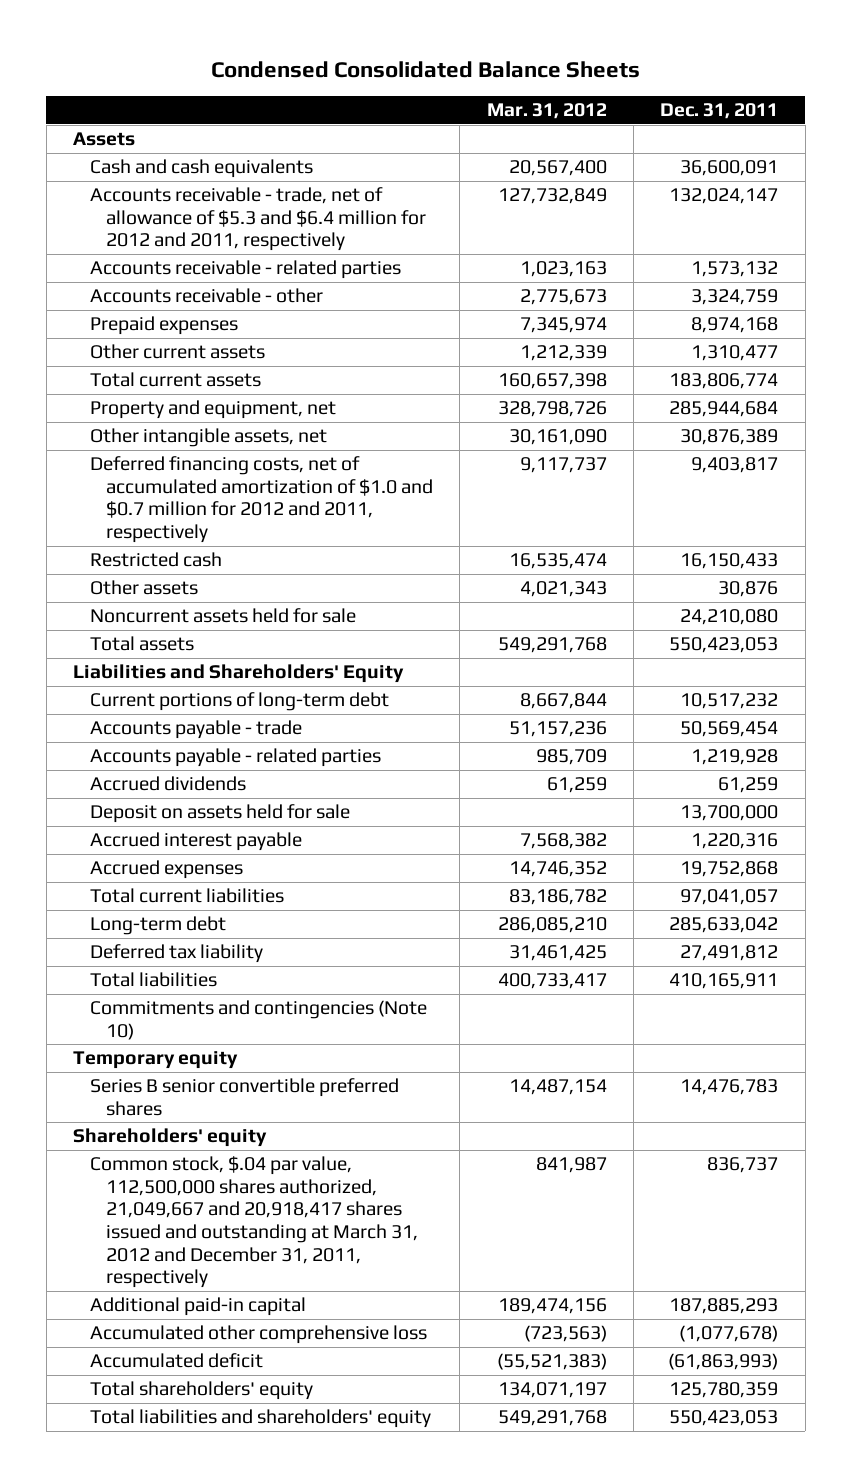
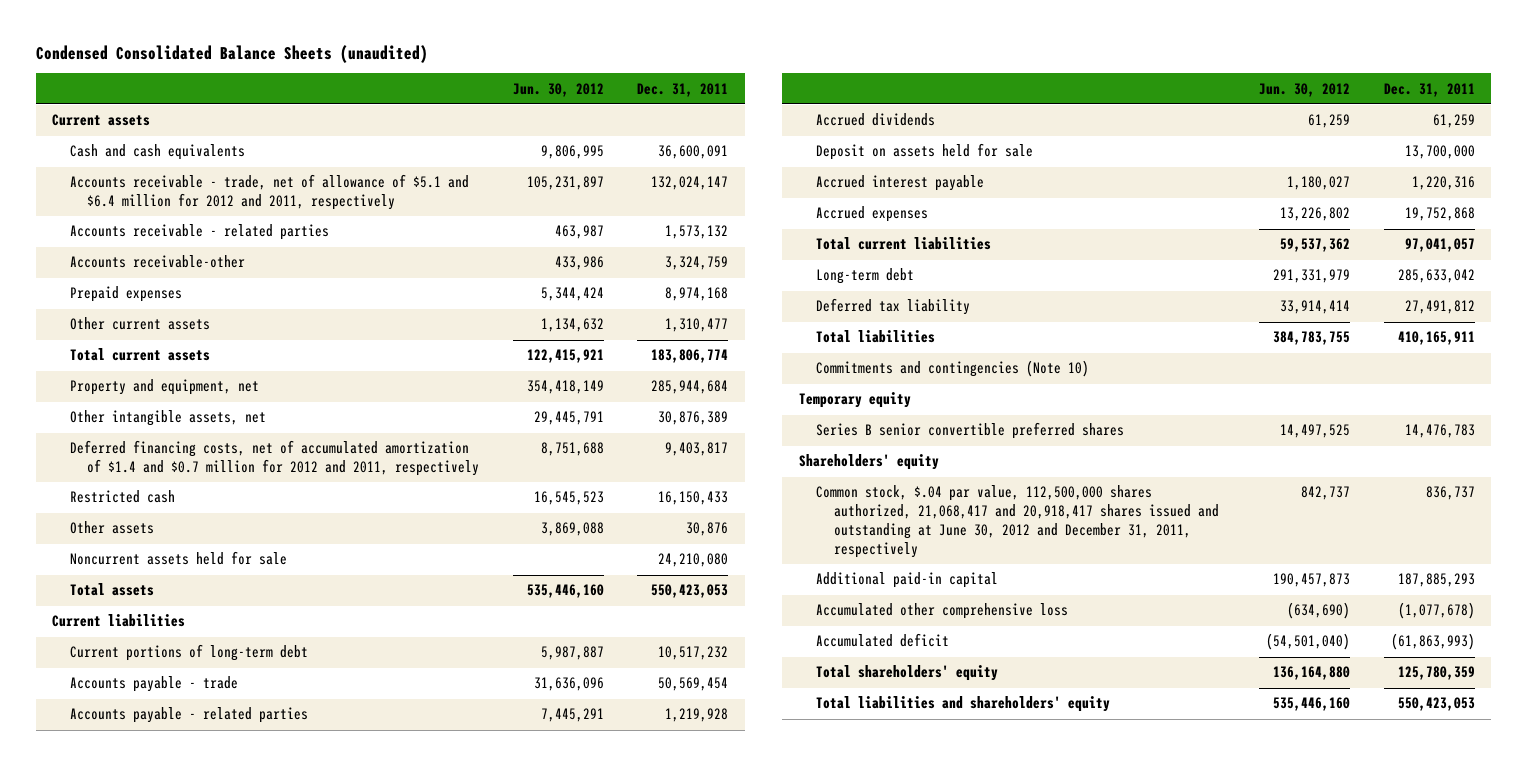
- Condensed Consolidated Balance Sheets
+ Condensed Consolidated Balance Sheets (unaudited)
- | Mar. 31, 2012 | Dec. 31, 2011
+ | Jun. 30, 2012 | Dec. 31, 2011
- Assets
+ Current assets
- Accounts receivable - trade, net of allowance of $5.3 and $6.4 million for 2012 and 2011, respectively | 127,732,849 | 132,024,147
+ Accounts receivable - trade, net of allowance of $5.1 and $6.4 million for 2012 and 2011, respectively | 105,231,897 | 132,024,147
- Accounts receivable - other | 2,775,673 | 3,324,759
+ Accounts receivable-other | 433,986 | 3,324,759
- Deferred financing costs, net of accumulated amortization of $1.0 and $0.7 million for 2012 and 2011, respectively | 9,117,737 | 9,403,817
+ Deferred financing costs, net of accumulated amortization of $1.4 and $0.7 million for 2012 and 2011, respectively | 8,751,688 | 9,403,817
- Liabilities and Shareholders' Equity
+ Current liabilities
- Common stock, $.04 par value, 112,500,000 shares authorized, 21,049,667 and 20,918,417 shares issued and outstanding at March 31, 2012 and December 31, 2011, respectively | 841,987 | 836,737
+ Common stock, $.04 par value, 112,500,000 shares authorized, 21,068,417 and 20,918,417 shares issued and outstanding at June 30, 2012 and December 31, 2011, respectively | 842,737 | 836,737

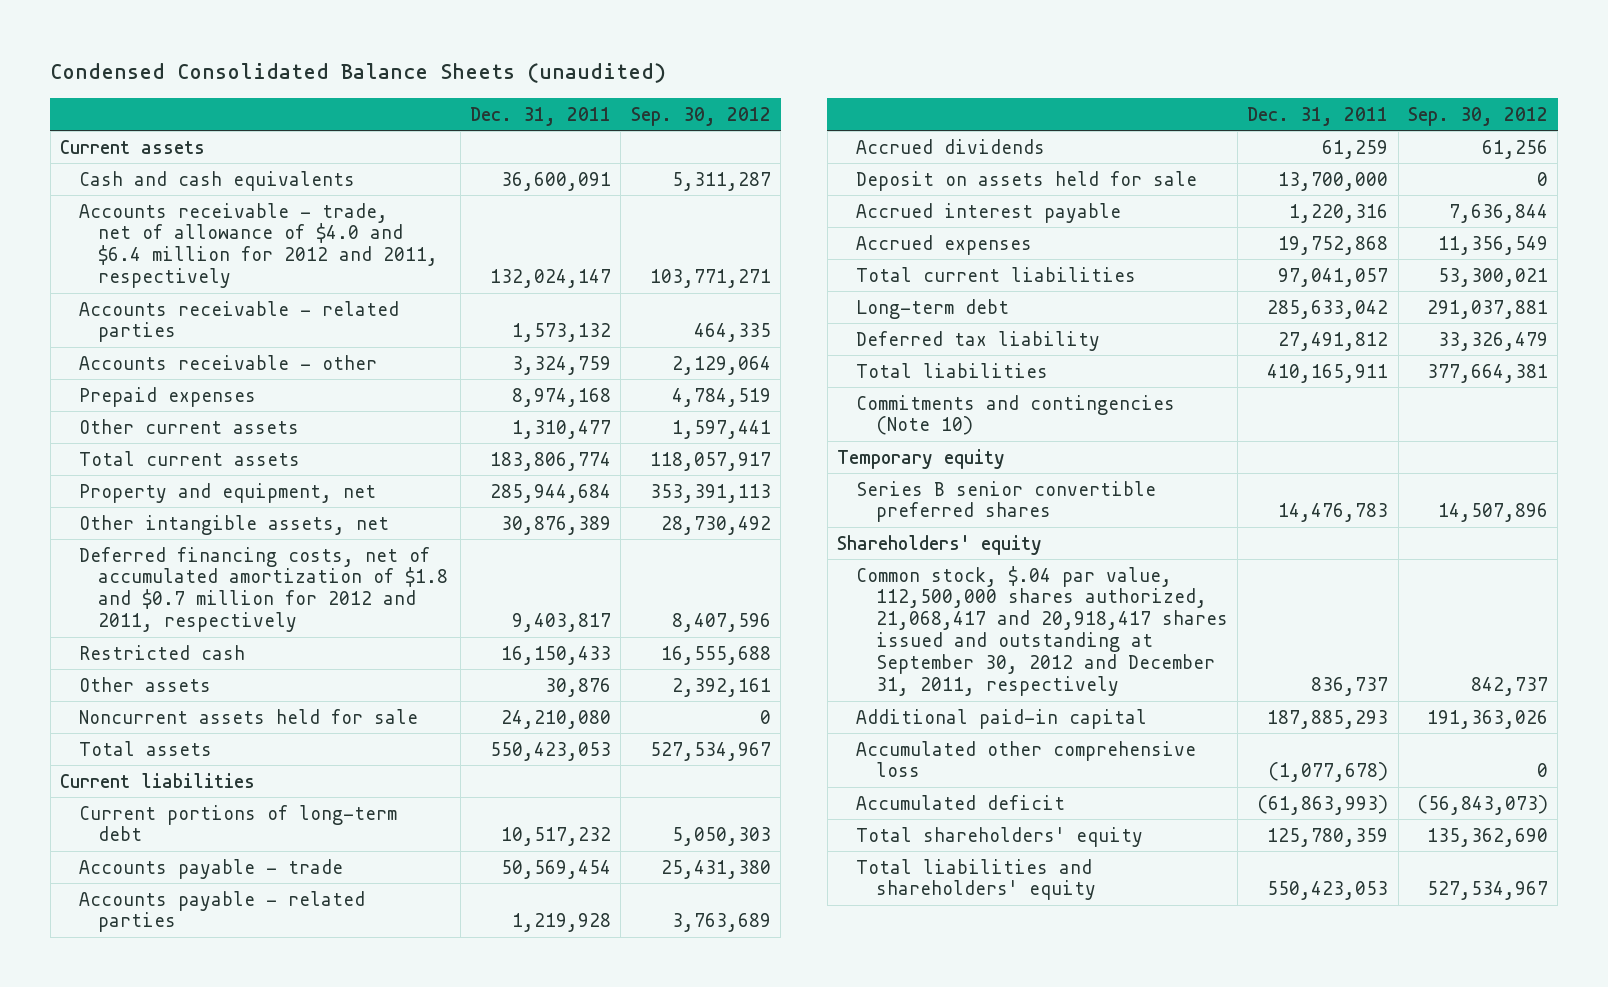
- | Jun. 30, 2012 | Dec. 31, 2011
+ | Dec. 31, 2011 | Sep. 30, 2012
- Accounts receivable - trade, net of allowance of $5.1 and $6.4 million for 2012 and 2011, respectively | 105,231,897 | 132,024,147
+ Accounts receivable - trade, net of allowance of $4.0 and $6.4 million for 2012 and 2011, respectively | 132,024,147 | 103,771,271
- Accounts receivable-other | 433,986 | 3,324,759
+ Accounts receivable - other | 3,324,759 | 2,129,064
- Deferred financing costs, net of accumulated amortization of $1.4 and $0.7 million for 2012 and 2011, respectively | 8,751,688 | 9,403,817
+ Deferred financing costs, net of accumulated amortization of $1.8 and $0.7 million for 2012 and 2011, respectively | 9,403,817 | 8,407,596
- Common stock, $.04 par value, 112,500,000 shares authorized, 21,068,417 and 20,918,417 shares issued and outstanding at June 30, 2012 and December 31, 2011, respectively | 842,737 | 836,737
+ Common stock, $.04 par value, 112,500,000 shares authorized, 21,068,417 and 20,918,417 shares issued and outstanding at September 30, 2012 and December 31, 2011, respectively | 836,737 | 842,737

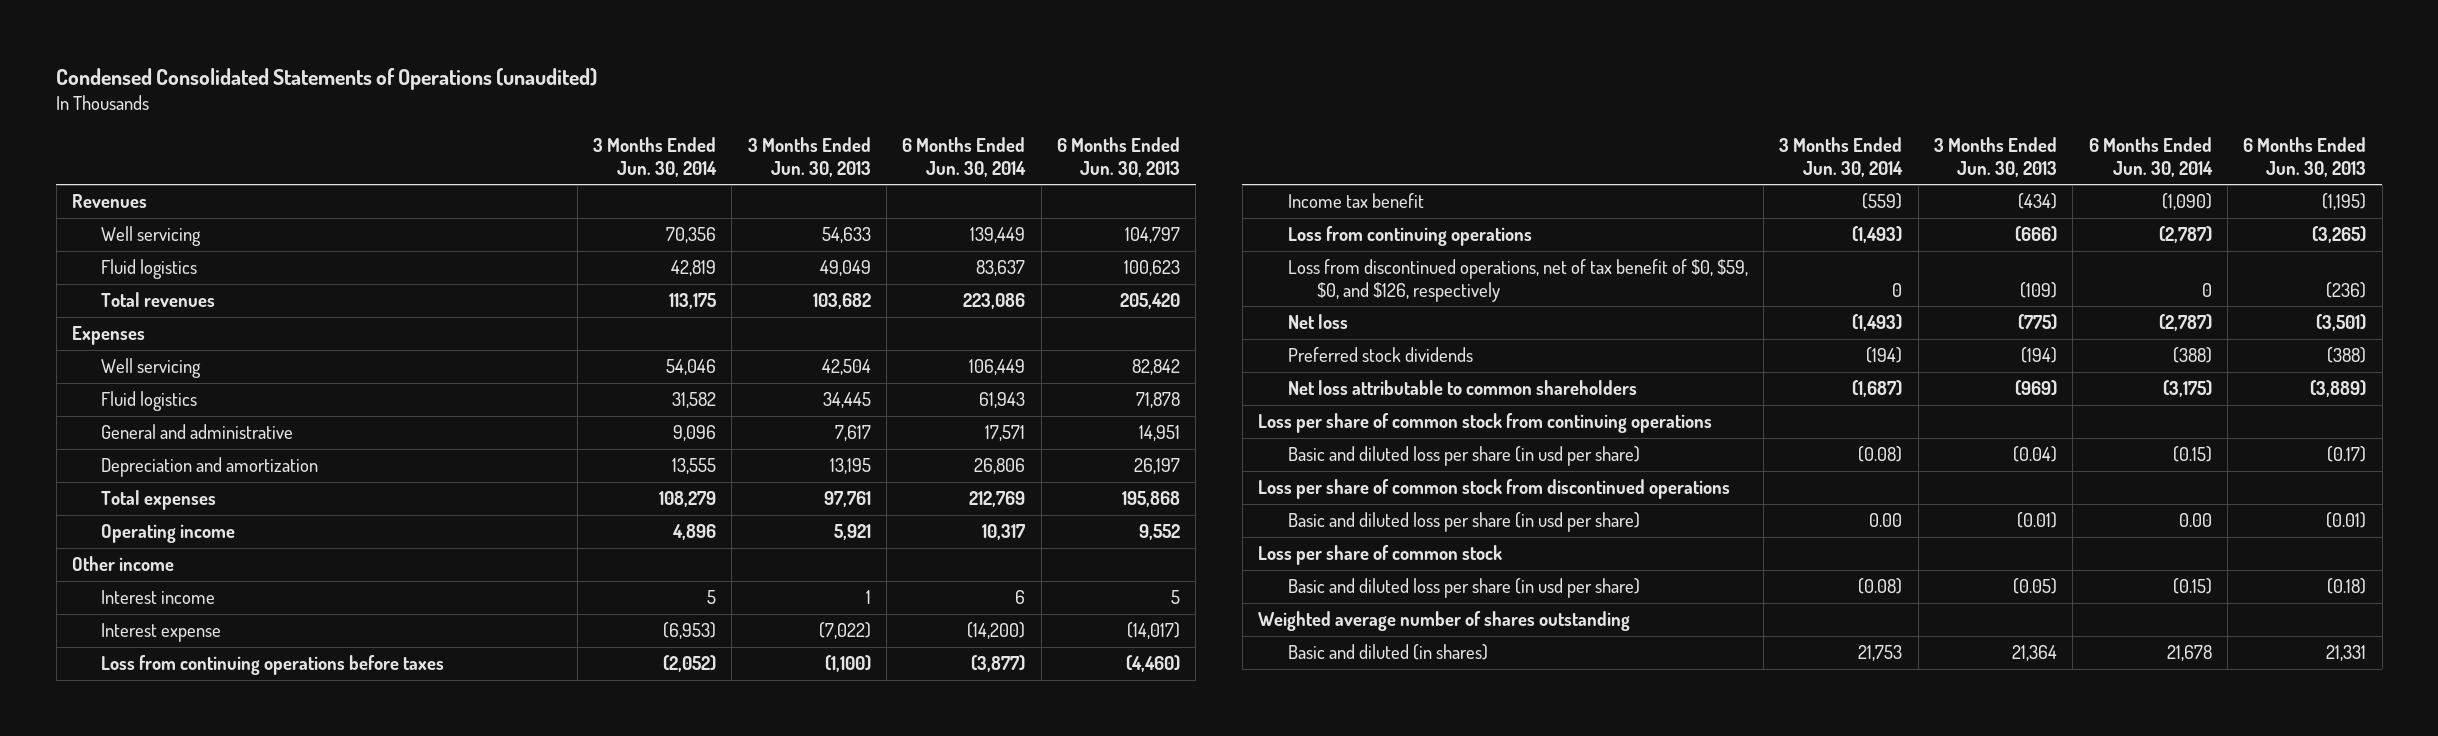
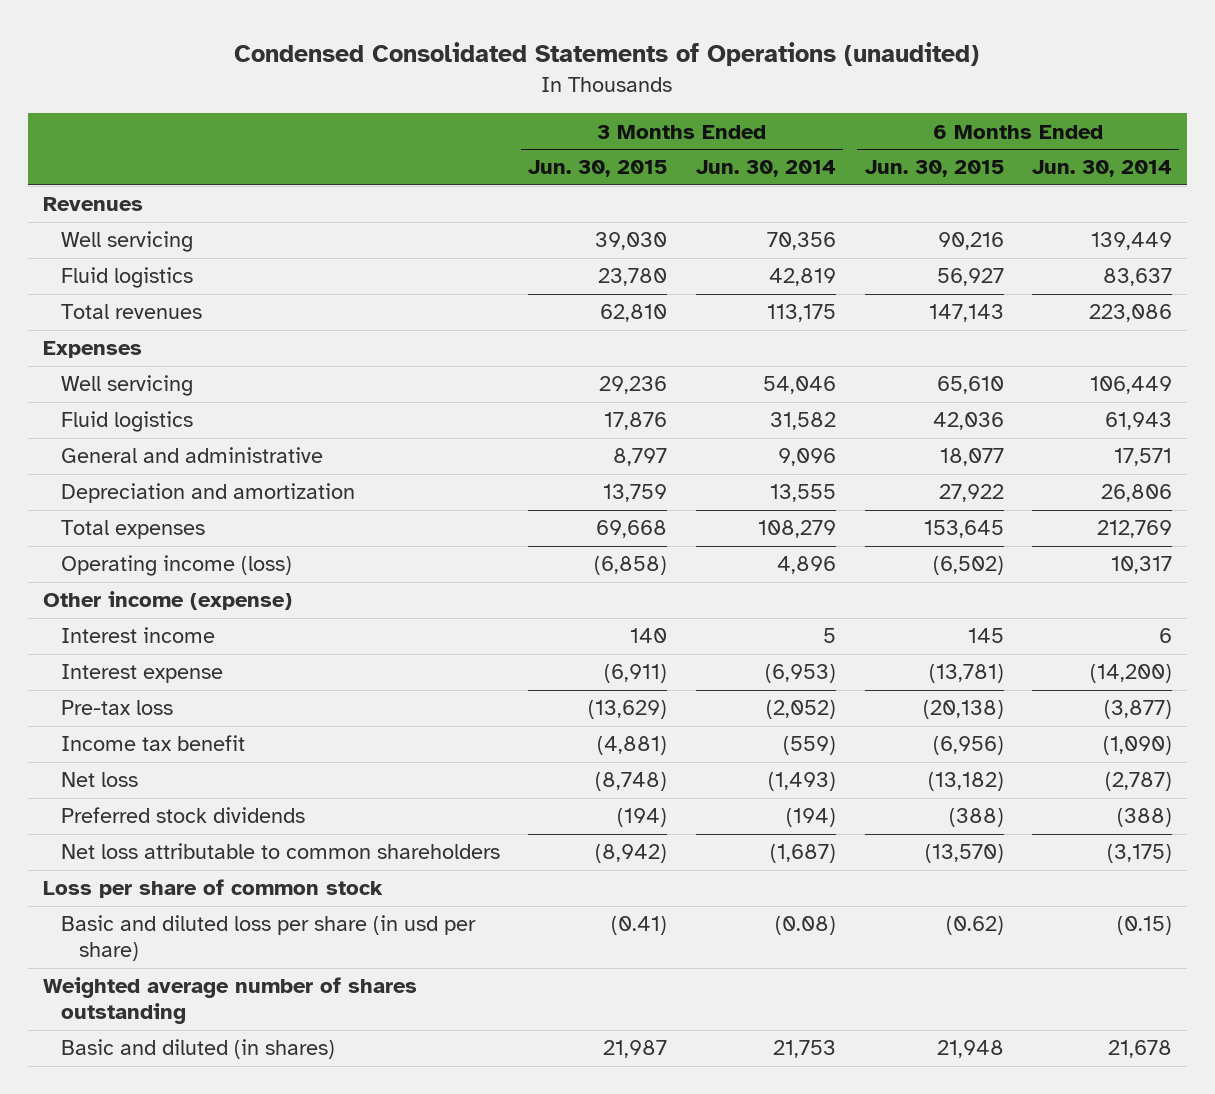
- | 3 Months Ended Jun. 30, 2014 | 3 Months Ended Jun. 30, 2013 | 6 Months Ended Jun. 30, 2014 | 6 Months Ended Jun. 30, 2013
+ | 3 Months Ended Jun. 30, 2015 | 3 Months Ended Jun. 30, 2014 | 6 Months Ended Jun. 30, 2015 | 6 Months Ended Jun. 30, 2014
- Operating income | 4,896 | 5,921 | 10,317 | 9,552
- Other income
+ Operating income (loss) | (6,858) | 4,896 | (6,502) | 10,317
+ Other income (expense)
- Loss from continuing operations before taxes | (2,052) | (1,100) | (3,877) | (4,460)
+ Pre-tax loss | (13,629) | (2,052) | (20,138) | (3,877)
- Loss from continuing operations | (1,493) | (666) | (2,787) | (3,265)
- Loss from discontinued operations, net of tax benefit of $0, $59, $0, and $126, respectively | 0 | (109) | 0 | (236)
- Loss per share of common stock from continuing operations
- Basic and diluted loss per share (in usd per share) | (0.08) | (0.04) | (0.15) | (0.17)
- Loss per share of common stock from discontinued operations
- Basic and diluted loss per share (in usd per share) | 0.00 | (0.01) | 0.00 | (0.01)

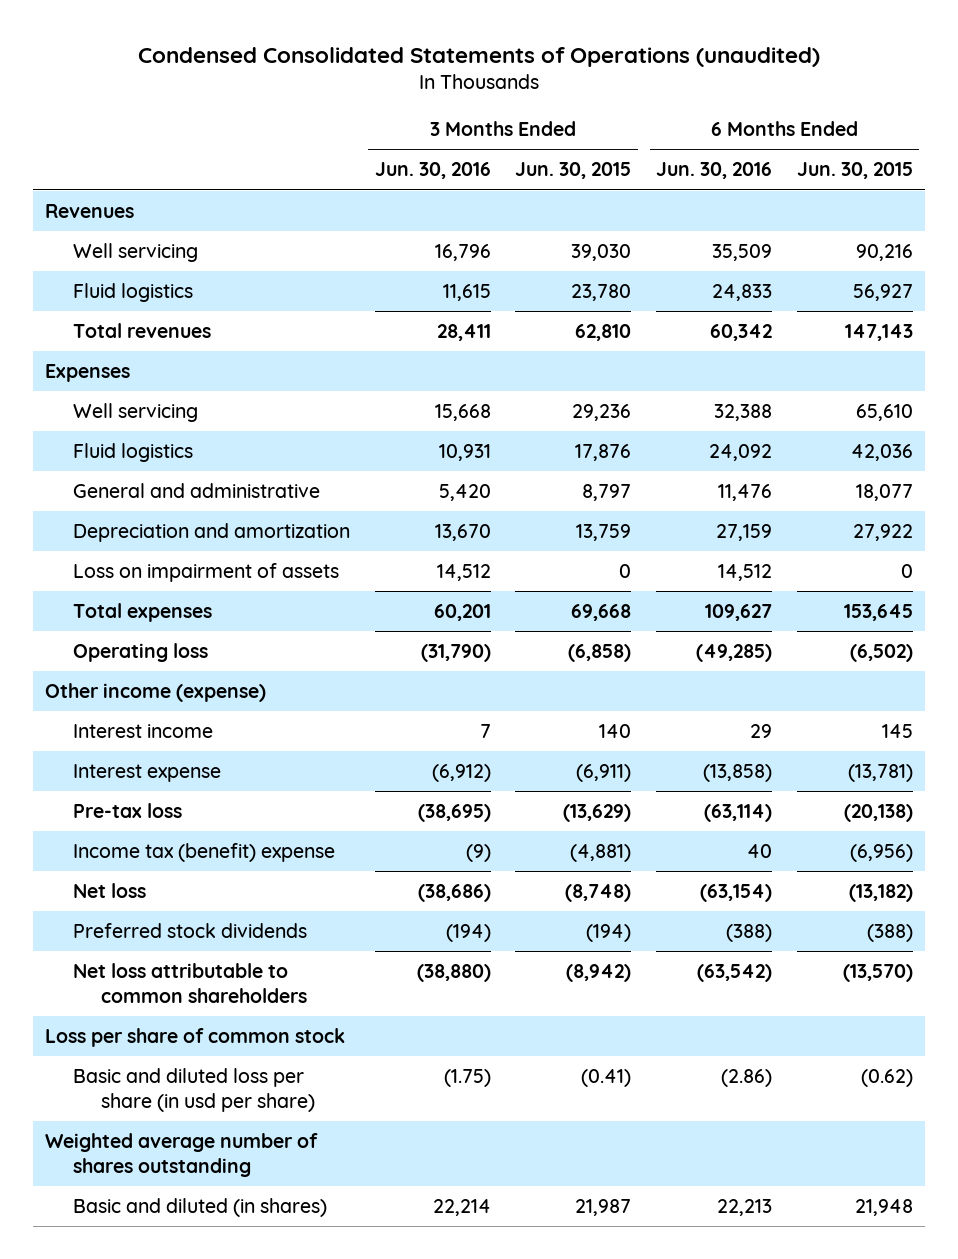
- | 3 Months Ended Jun. 30, 2015 | 3 Months Ended Jun. 30, 2014 | 6 Months Ended Jun. 30, 2015 | 6 Months Ended Jun. 30, 2014
+ | 3 Months Ended Jun. 30, 2016 | 3 Months Ended Jun. 30, 2015 | 6 Months Ended Jun. 30, 2016 | 6 Months Ended Jun. 30, 2015
+ Loss on impairment of assets | 14,512 | 0 | 14,512 | 0
- Operating income (loss) | (6,858) | 4,896 | (6,502) | 10,317
+ Operating loss | (31,790) | (6,858) | (49,285) | (6,502)
- Income tax benefit | (4,881) | (559) | (6,956) | (1,090)
+ Income tax (benefit) expense | (9) | (4,881) | 40 | (6,956)

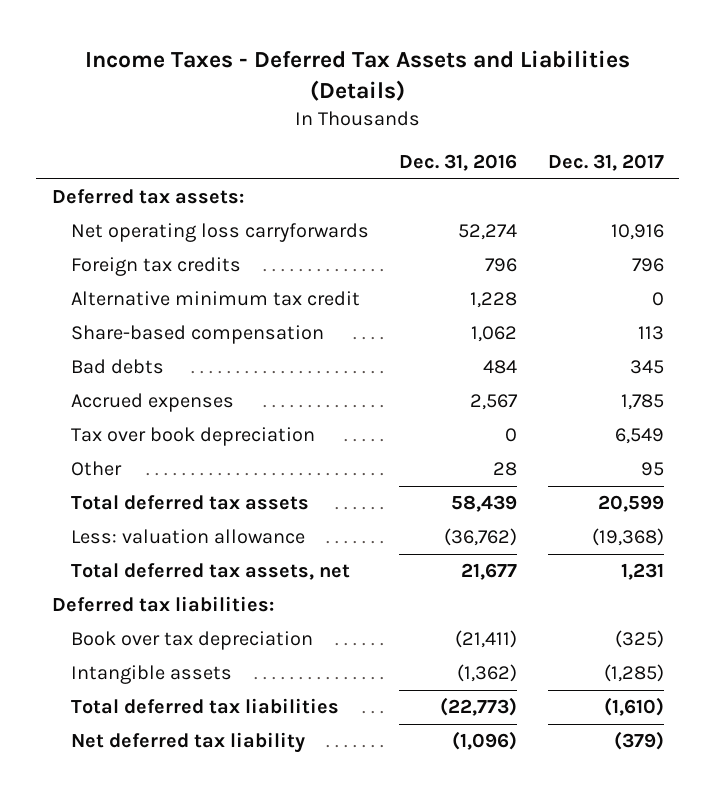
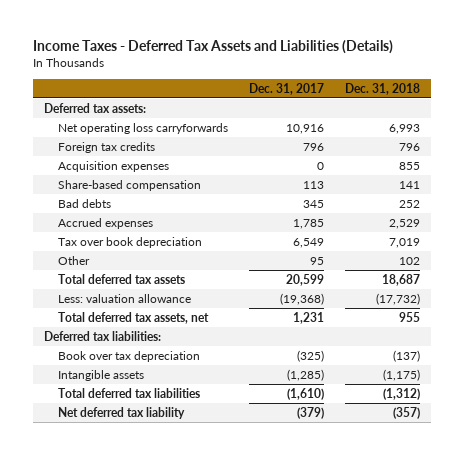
- | Dec. 31, 2016 | Dec. 31, 2017
+ | Dec. 31, 2017 | Dec. 31, 2018
- Alternative minimum tax credit | 1,228 | 0
+ Acquisition expenses | 0 | 855

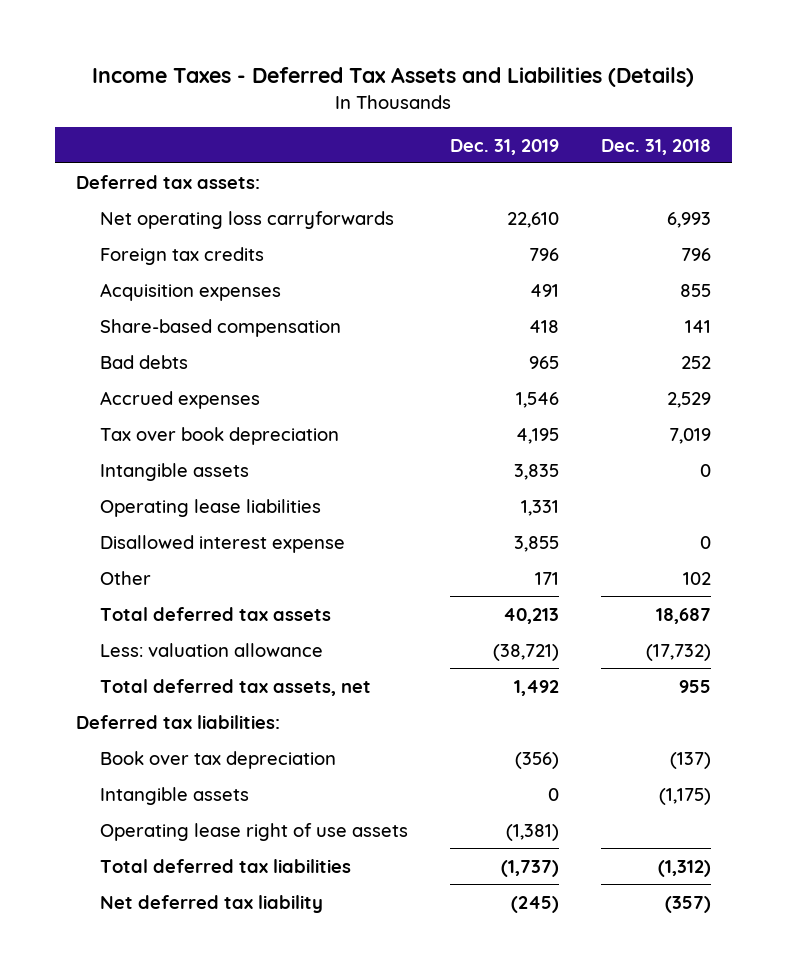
- | Dec. 31, 2017 | Dec. 31, 2018
+ | Dec. 31, 2019 | Dec. 31, 2018
+ Intangible assets | 3,835 | 0
+ Operating lease liabilities | 1,331 |
+ Disallowed interest expense | 3,855 | 0
+ Operating lease right of use assets | (1,381) |

